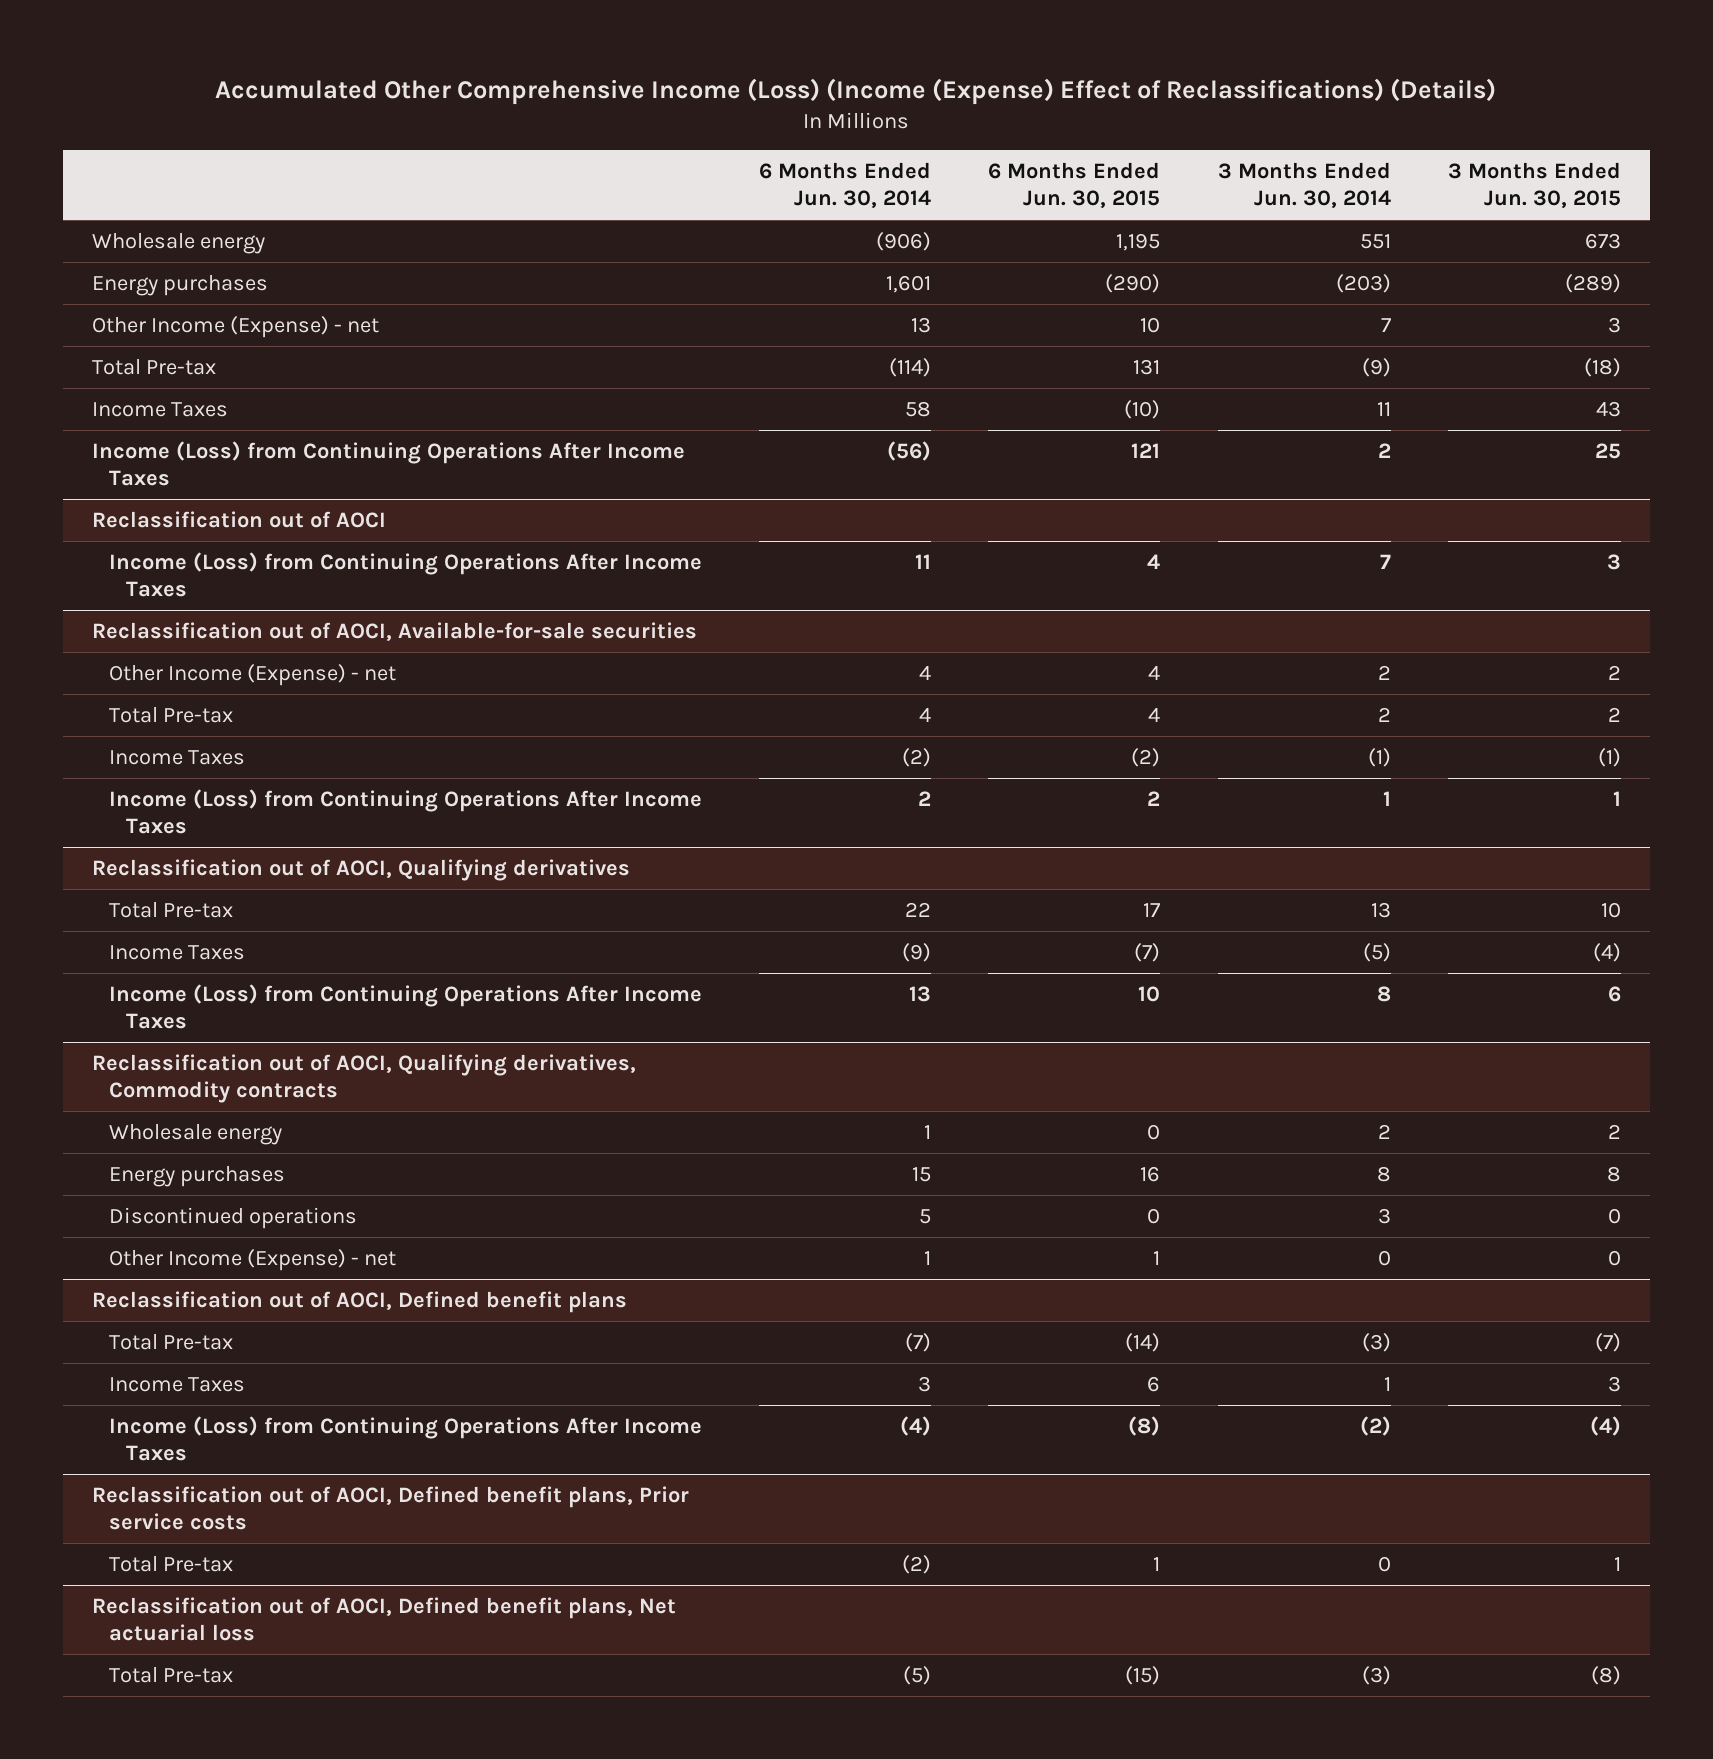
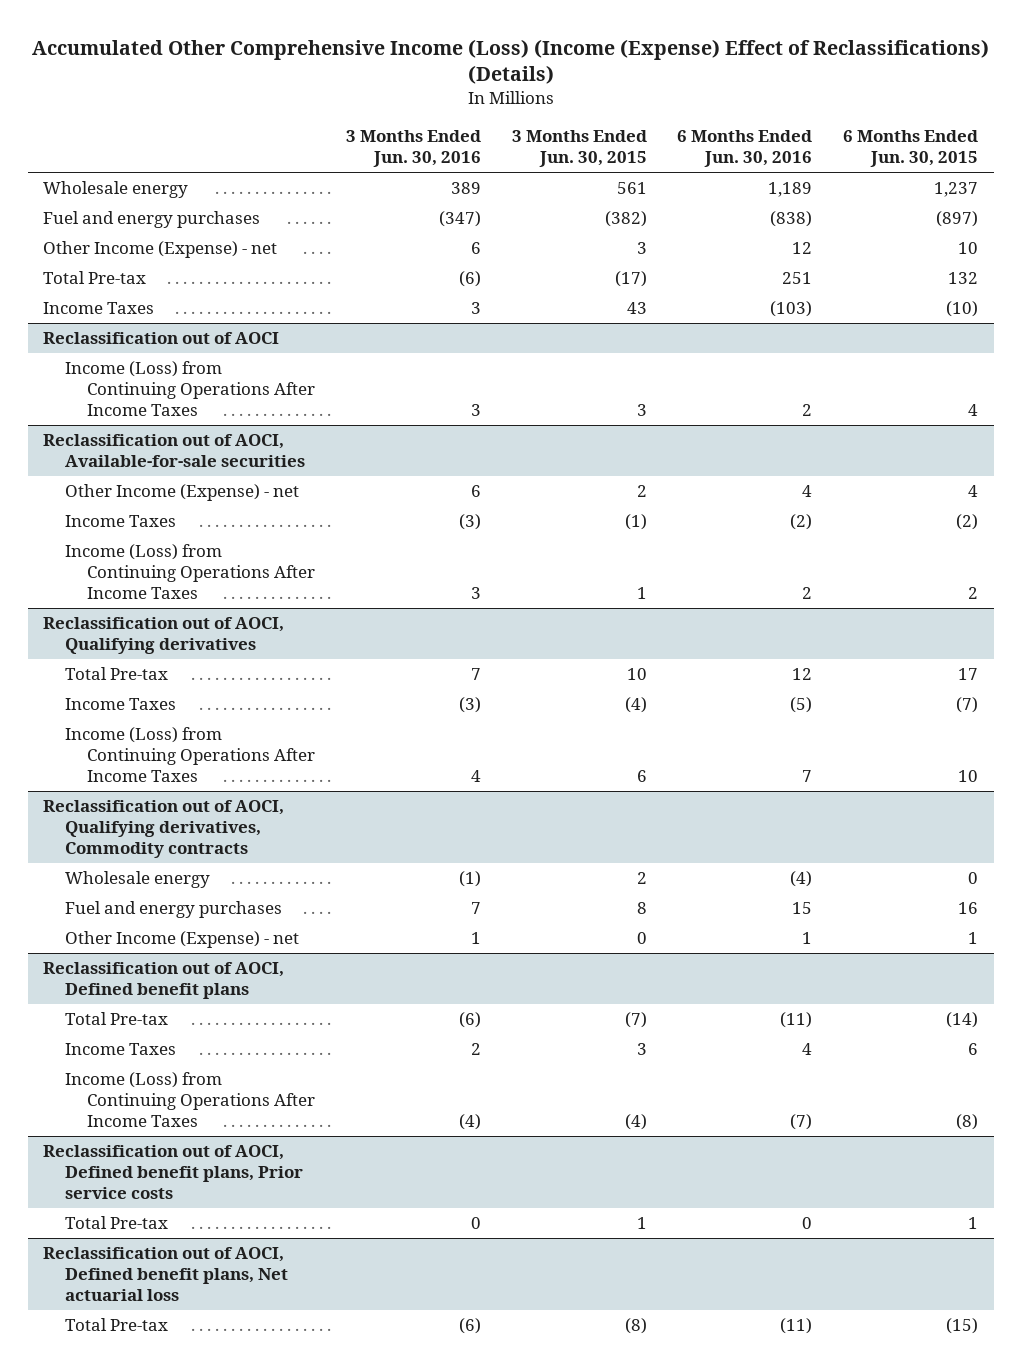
- | 6 Months Ended Jun. 30, 2014 | 6 Months Ended Jun. 30, 2015 | 3 Months Ended Jun. 30, 2014 | 3 Months Ended Jun. 30, 2015
+ | 3 Months Ended Jun. 30, 2016 | 3 Months Ended Jun. 30, 2015 | 6 Months Ended Jun. 30, 2016 | 6 Months Ended Jun. 30, 2015
- Wholesale energy | (906) | 1,195 | 551 | 673
- Energy purchases | 1,601 | (290) | (203) | (289)
+ Wholesale energy | 389 | 561 | 1,189 | 1,237
+ Fuel and energy purchases | (347) | (382) | (838) | (897)
- Total Pre-tax | (114) | 131 | (9) | (18)
+ Total Pre-tax | (6) | (17) | 251 | 132
- Income (Loss) from Continuing Operations After Income Taxes | (56) | 121 | 2 | 25
@ Reclassification out of AOCI, Available-for-sale securities
- Total Pre-tax | 4 | 4 | 2 | 2
@ Reclassification out of AOCI, Qualifying derivatives, Commodity contracts
- Energy purchases | 15 | 16 | 8 | 8
- Discontinued operations | 5 | 0 | 3 | 0
+ Fuel and energy purchases | 7 | 8 | 15 | 16

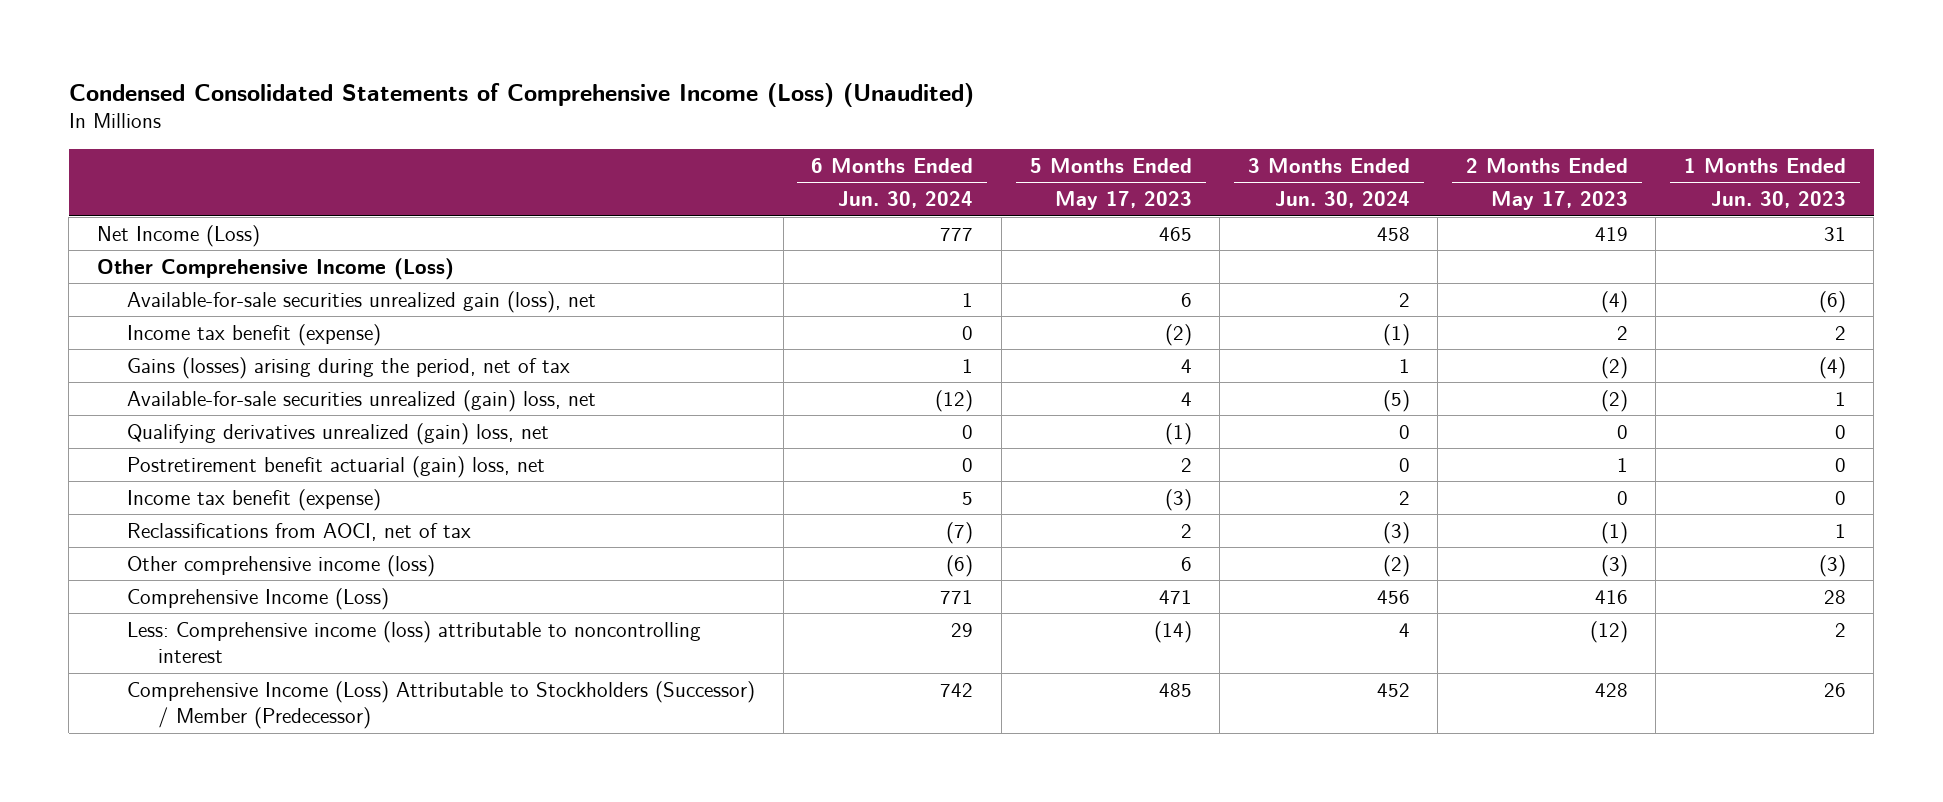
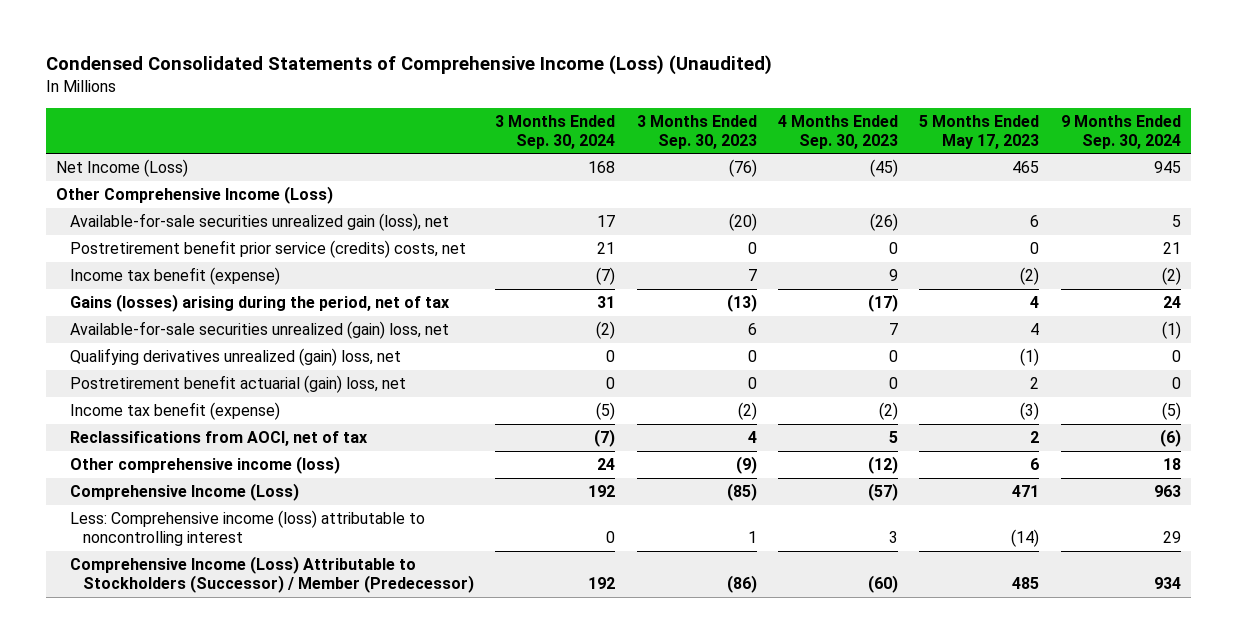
- | 6 Months Ended Jun. 30, 2024 | 5 Months Ended May 17, 2023 | 3 Months Ended Jun. 30, 2024 | 2 Months Ended May 17, 2023 | 1 Months Ended Jun. 30, 2023
+ | 3 Months Ended Sep. 30, 2024 | 3 Months Ended Sep. 30, 2023 | 4 Months Ended Sep. 30, 2023 | 5 Months Ended May 17, 2023 | 9 Months Ended Sep. 30, 2024
+ Postretirement benefit prior service (credits) costs, net | 21 | 0 | 0 | 0 | 21

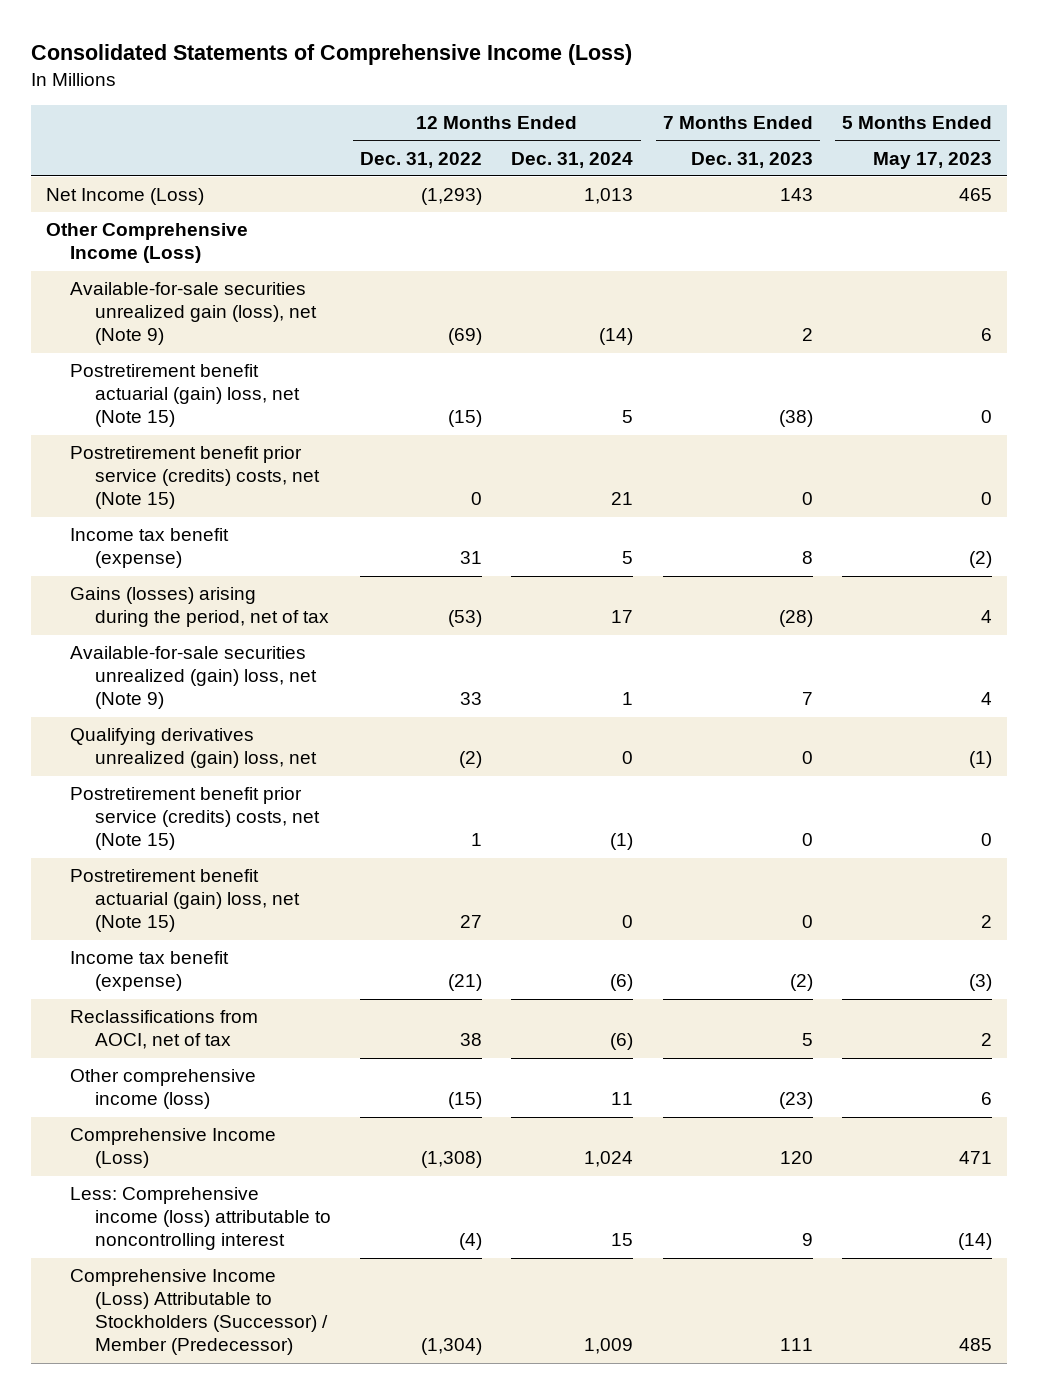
- Condensed Consolidated Statements of Comprehensive Income (Loss) (Unaudited)
+ Consolidated Statements of Comprehensive Income (Loss)
- | 3 Months Ended Sep. 30, 2024 | 3 Months Ended Sep. 30, 2023 | 4 Months Ended Sep. 30, 2023 | 5 Months Ended May 17, 2023 | 9 Months Ended Sep. 30, 2024
+ | 12 Months Ended Dec. 31, 2022 | 12 Months Ended Dec. 31, 2024 | 7 Months Ended Dec. 31, 2023 | 5 Months Ended May 17, 2023
- Available-for-sale securities unrealized gain (loss), net | 17 | (20) | (26) | 6 | 5
- Postretirement benefit prior service (credits) costs, net | 21 | 0 | 0 | 0 | 21
+ Available-for-sale securities unrealized gain (loss), net (Note 9) | (69) | (14) | 2 | 6
+ Postretirement benefit actuarial (gain) loss, net (Note 15) | (15) | 5 | (38) | 0
+ Postretirement benefit prior service (credits) costs, net (Note 15) | 0 | 21 | 0 | 0
- Available-for-sale securities unrealized (gain) loss, net | (2) | 6 | 7 | 4 | (1)
+ Available-for-sale securities unrealized (gain) loss, net (Note 9) | 33 | 1 | 7 | 4
- Postretirement benefit actuarial (gain) loss, net | 0 | 0 | 0 | 2 | 0
+ Postretirement benefit prior service (credits) costs, net (Note 15) | 1 | (1) | 0 | 0
+ Postretirement benefit actuarial (gain) loss, net (Note 15) | 27 | 0 | 0 | 2

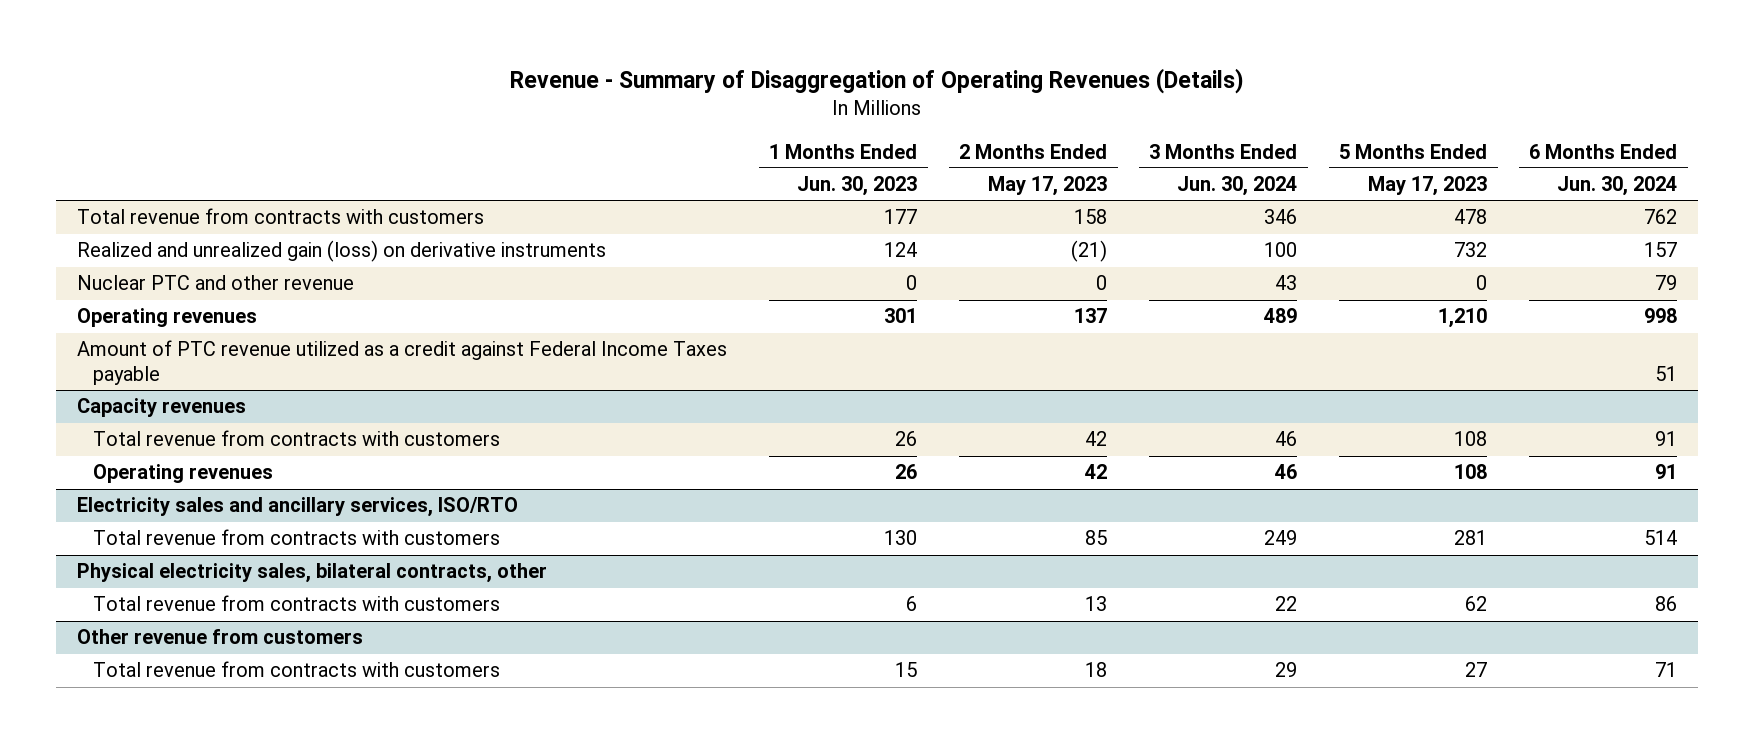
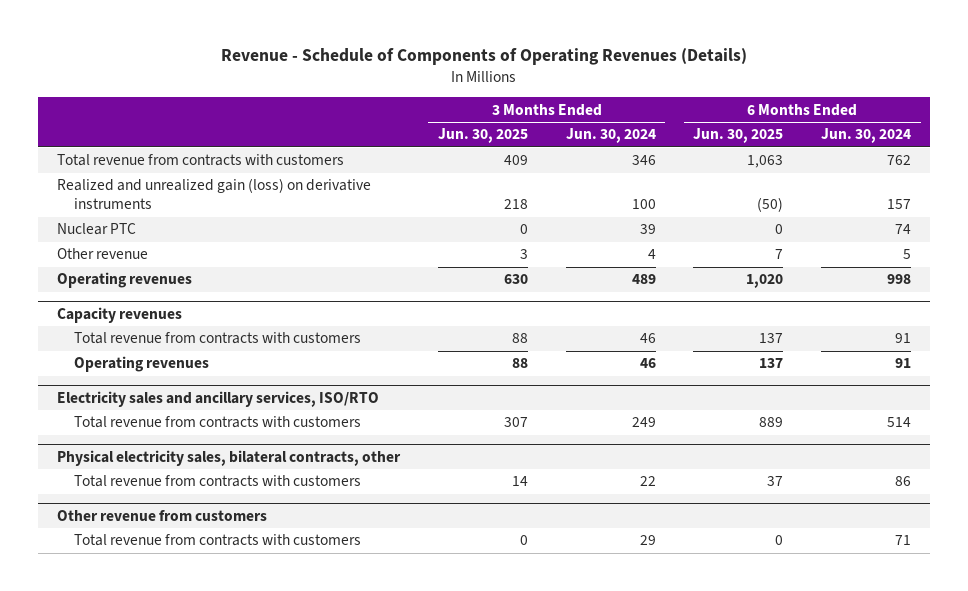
- Revenue - Summary of Disaggregation of Operating Revenues (Details)
+ Revenue - Schedule of Components of Operating Revenues (Details)
- | 1 Months Ended Jun. 30, 2023 | 2 Months Ended May 17, 2023 | 3 Months Ended Jun. 30, 2024 | 5 Months Ended May 17, 2023 | 6 Months Ended Jun. 30, 2024
+ | 3 Months Ended Jun. 30, 2025 | 3 Months Ended Jun. 30, 2024 | 6 Months Ended Jun. 30, 2025 | 6 Months Ended Jun. 30, 2024
- Nuclear PTC and other revenue | 0 | 0 | 43 | 0 | 79
+ Nuclear PTC | 0 | 39 | 0 | 74
+ Other revenue | 3 | 4 | 7 | 5
- Amount of PTC revenue utilized as a credit against Federal Income Taxes payable | | | | | 51

